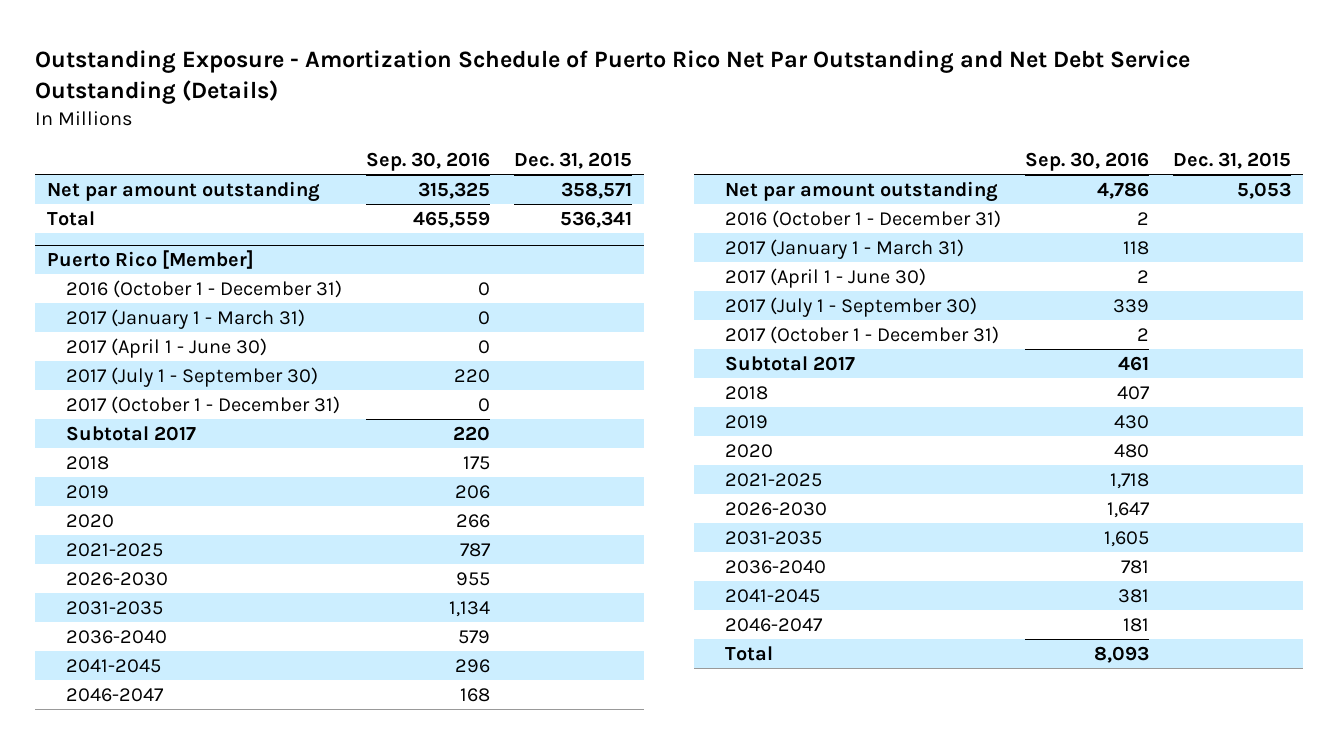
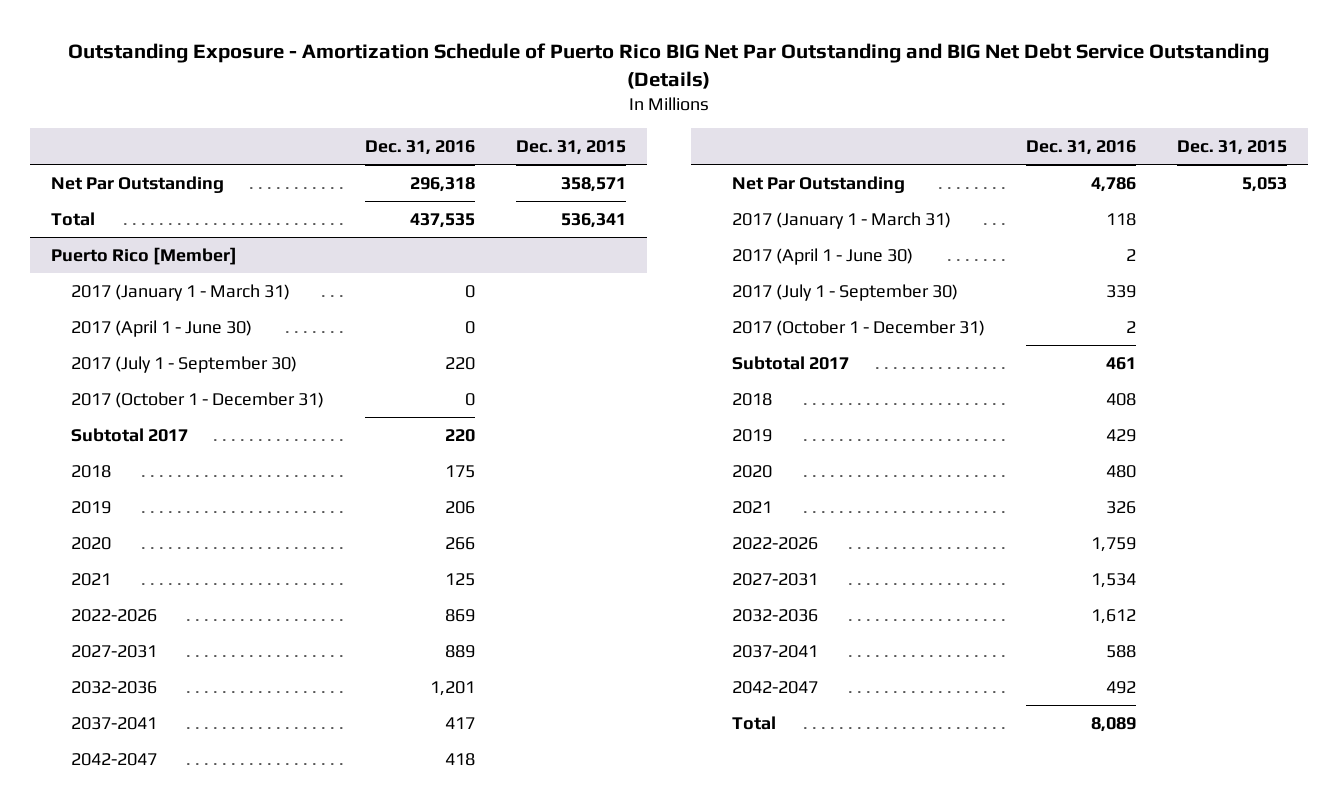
- Outstanding Exposure - Amortization Schedule of Puerto Rico Net Par Outstanding and Net Debt Service Outstanding (Details)
+ Outstanding Exposure - Amortization Schedule of Puerto Rico BIG Net Par Outstanding and BIG Net Debt Service Outstanding (Details)
- | Sep. 30, 2016 | Dec. 31, 2015
+ | Dec. 31, 2016 | Dec. 31, 2015
- Net par amount outstanding | 315,325 | 358,571
+ Net Par Outstanding | 296,318 | 358,571
@ Puerto Rico [Member]
- 2016 (October 1 - December 31) | 0 |
- 2021-2025 | 787 |
- 2026-2030 | 955 |
- 2031-2035 | 1,134 |
- 2036-2040 | 579 |
- 2041-2045 | 296 |
- 2046-2047 | 168 |
- Net par amount outstanding | 4,786 | 5,053
- 2016 (October 1 - December 31) | 2 |
+ 2021 | 125 |
+ 2022-2026 | 869 |
+ 2027-2031 | 889 |
+ 2032-2036 | 1,201 |
+ 2037-2041 | 417 |
+ 2042-2047 | 418 |
+ Net Par Outstanding | 4,786 | 5,053
- 2021-2025 | 1,718 |
- 2026-2030 | 1,647 |
- 2031-2035 | 1,605 |
- 2036-2040 | 781 |
- 2041-2045 | 381 |
- 2046-2047 | 181 |
+ 2021 | 326 |
+ 2022-2026 | 1,759 |
+ 2027-2031 | 1,534 |
+ 2032-2036 | 1,612 |
+ 2037-2041 | 588 |
+ 2042-2047 | 492 |

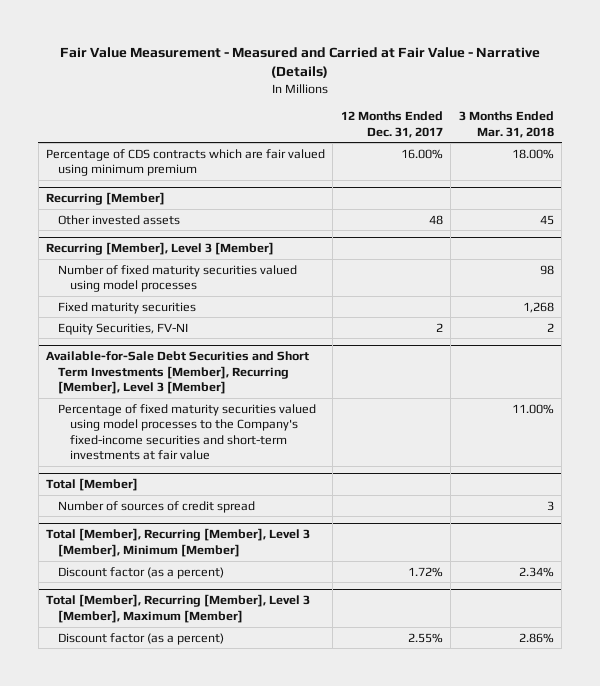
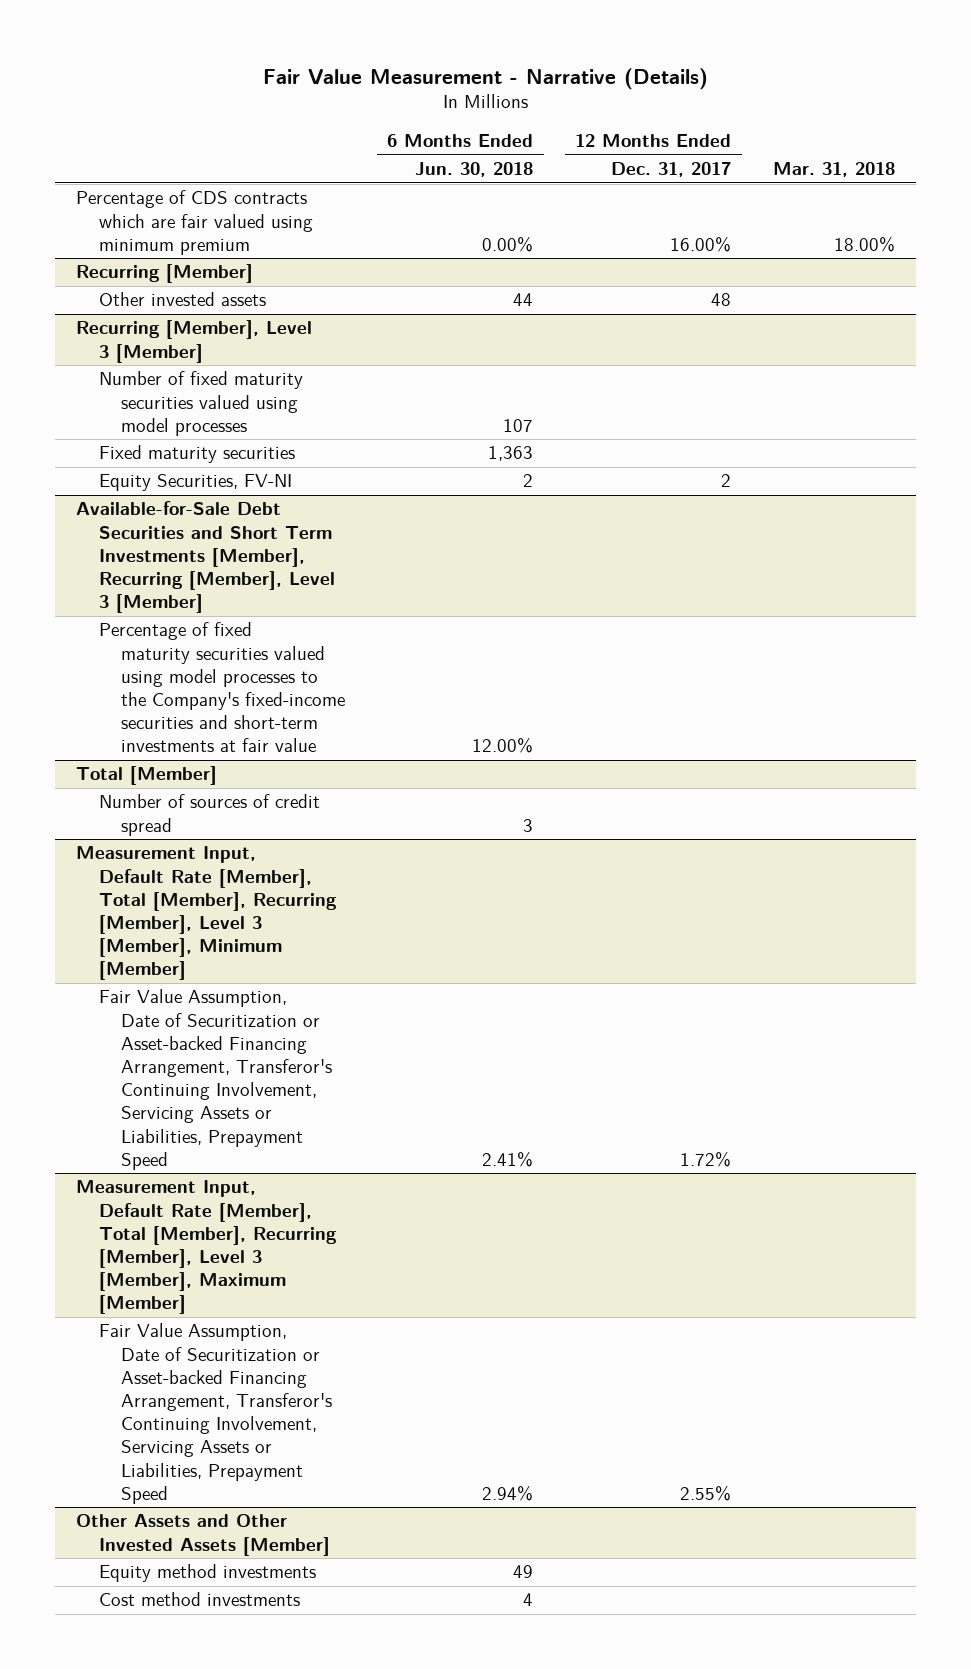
- Fair Value Measurement - Measured and Carried at Fair Value - Narrative (Details)
+ Fair Value Measurement - Narrative (Details)
- | 12 Months Ended Dec. 31, 2017 | 3 Months Ended Mar. 31, 2018
+ | 6 Months Ended Jun. 30, 2018 | 12 Months Ended Dec. 31, 2017 | Mar. 31, 2018
- Total [Member], Recurring [Member], Level 3 [Member], Minimum [Member]
- Discount factor (as a percent) | 1.72% | 2.34%
- Total [Member], Recurring [Member], Level 3 [Member], Maximum [Member]
- Discount factor (as a percent) | 2.55% | 2.86%
+ Measurement Input, Default Rate [Member], Total [Member], Recurring [Member], Level 3 [Member], Minimum [Member]
+ Fair Value Assumption, Date of Securitization or Asset-backed Financing Arrangement, Transferor's Continuing Involvement, Servicing Assets or Liabilities, Prepayment Speed | 2.41% | 1.72% |
+ Measurement Input, Default Rate [Member], Total [Member], Recurring [Member], Level 3 [Member], Maximum [Member]
+ Fair Value Assumption, Date of Securitization or Asset-backed Financing Arrangement, Transferor's Continuing Involvement, Servicing Assets or Liabilities, Prepayment Speed | 2.94% | 2.55% |
+ Other Assets and Other Invested Assets [Member]
+ Equity method investments | 49 | |
+ Cost method investments | 4 | |

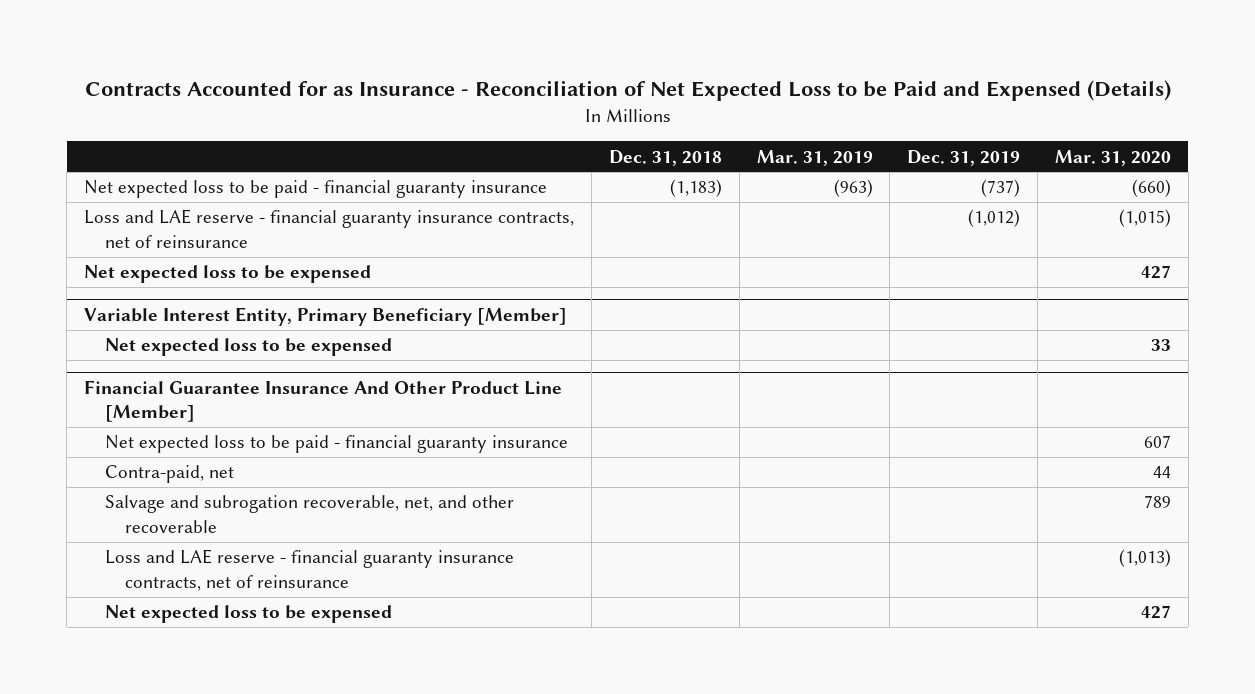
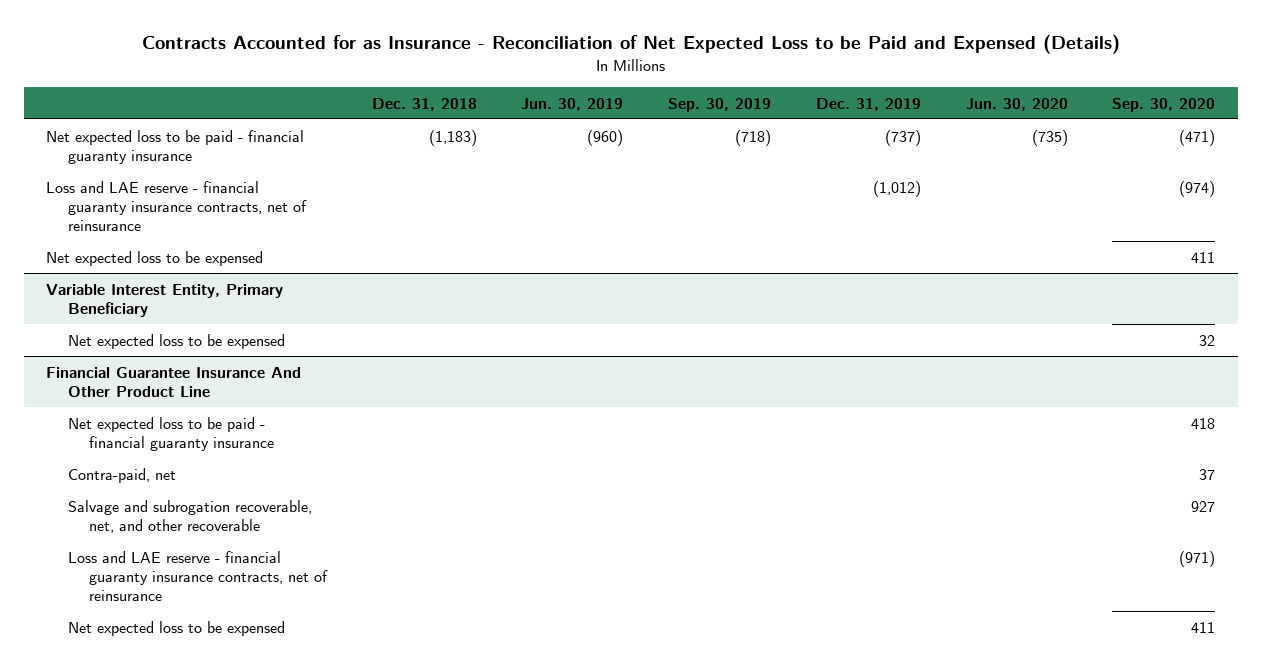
- | Dec. 31, 2018 | Mar. 31, 2019 | Dec. 31, 2019 | Mar. 31, 2020
+ | Dec. 31, 2018 | Jun. 30, 2019 | Sep. 30, 2019 | Dec. 31, 2019 | Jun. 30, 2020 | Sep. 30, 2020
- Variable Interest Entity, Primary Beneficiary [Member]
+ Variable Interest Entity, Primary Beneficiary
- Financial Guarantee Insurance And Other Product Line [Member]
+ Financial Guarantee Insurance And Other Product Line

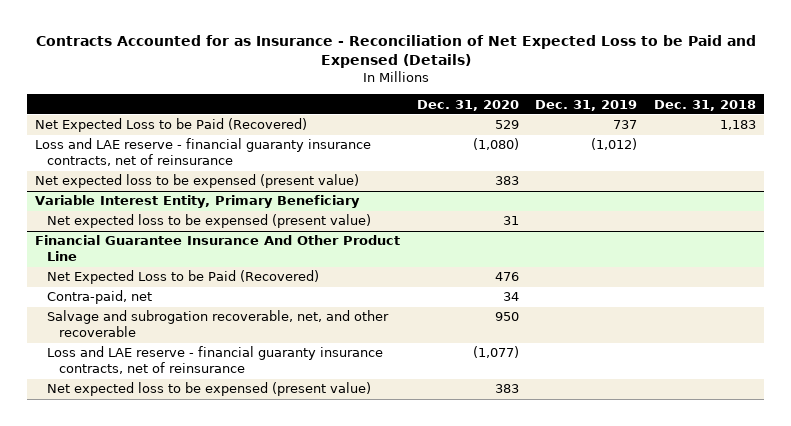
- | Dec. 31, 2018 | Jun. 30, 2019 | Sep. 30, 2019 | Dec. 31, 2019 | Jun. 30, 2020 | Sep. 30, 2020
+ | Dec. 31, 2020 | Dec. 31, 2019 | Dec. 31, 2018
- Net expected loss to be paid - financial guaranty insurance | (1,183) | (960) | (718) | (737) | (735) | (471)
+ Net Expected Loss to be Paid (Recovered) | 529 | 737 | 1,183
- Net expected loss to be expensed | | | | | | 411
+ Net expected loss to be expensed (present value) | 383 | |
@ Variable Interest Entity, Primary Beneficiary
- Net expected loss to be expensed | | | | | | 32
+ Net expected loss to be expensed (present value) | 31 | |
@ Financial Guarantee Insurance And Other Product Line
- Net expected loss to be paid - financial guaranty insurance | | | | | | 418
+ Net Expected Loss to be Paid (Recovered) | 476 | |
- Net expected loss to be expensed | | | | | | 411
+ Net expected loss to be expensed (present value) | 383 | |

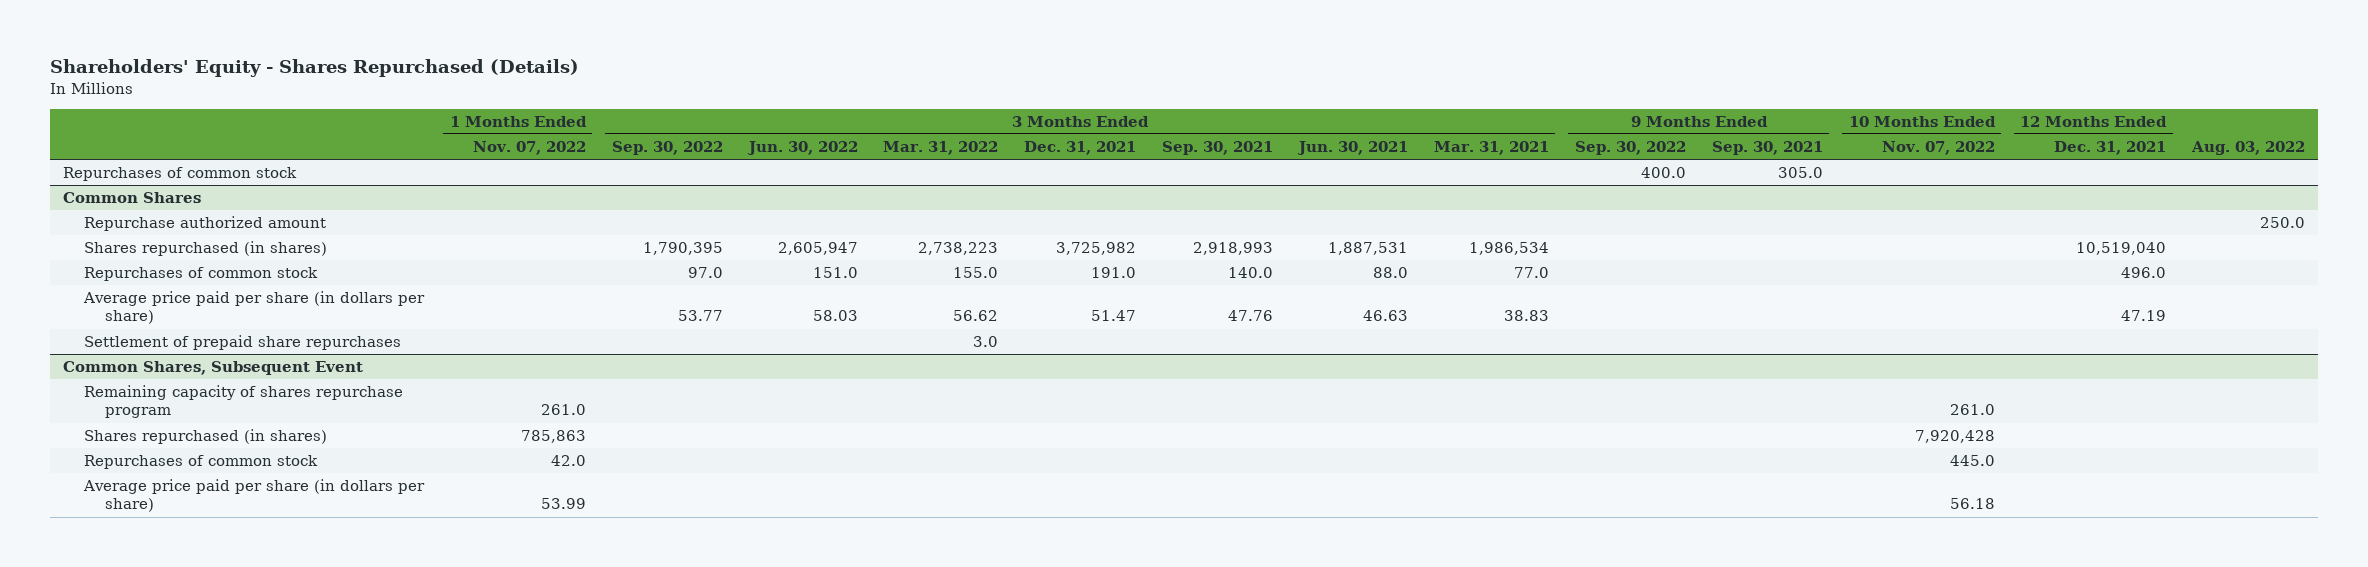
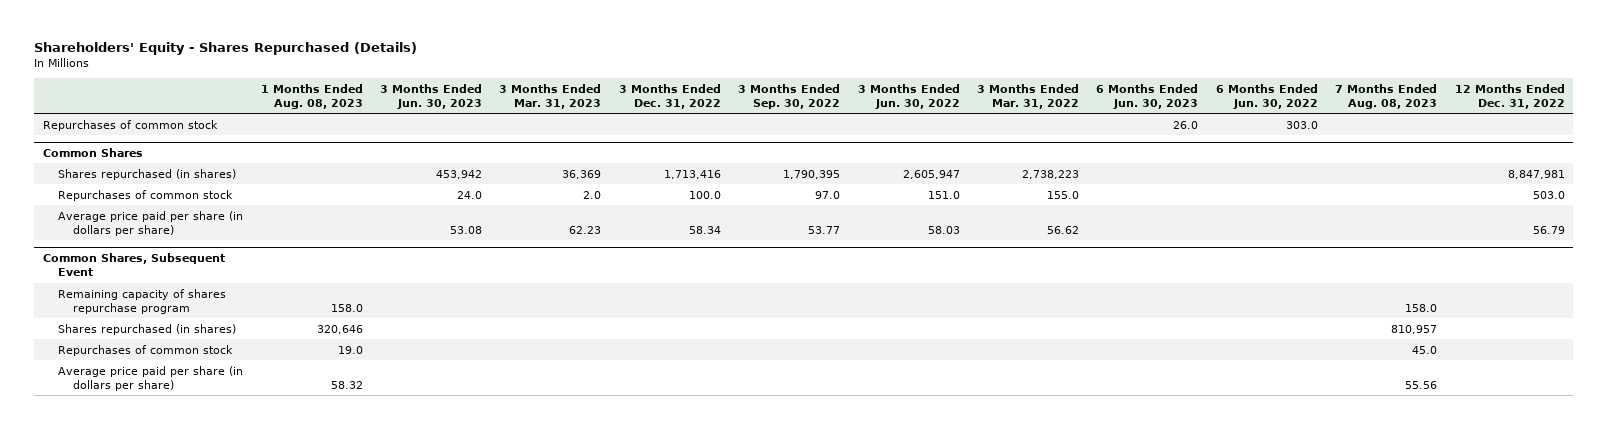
- | 1 Months Ended Nov. 07, 2022 | 3 Months Ended Sep. 30, 2022 | 3 Months Ended Jun. 30, 2022 | 3 Months Ended Mar. 31, 2022 | 3 Months Ended Dec. 31, 2021 | 3 Months Ended Sep. 30, 2021 | 3 Months Ended Jun. 30, 2021 | 3 Months Ended Mar. 31, 2021 | 9 Months Ended Sep. 30, 2022 | 9 Months Ended Sep. 30, 2021 | 10 Months Ended Nov. 07, 2022 | 12 Months Ended Dec. 31, 2021 | Aug. 03, 2022
+ | 1 Months Ended Aug. 08, 2023 | 3 Months Ended Jun. 30, 2023 | 3 Months Ended Mar. 31, 2023 | 3 Months Ended Dec. 31, 2022 | 3 Months Ended Sep. 30, 2022 | 3 Months Ended Jun. 30, 2022 | 3 Months Ended Mar. 31, 2022 | 6 Months Ended Jun. 30, 2023 | 6 Months Ended Jun. 30, 2022 | 7 Months Ended Aug. 08, 2023 | 12 Months Ended Dec. 31, 2022
@ Common Shares
- Repurchase authorized amount | | | | | | | | | | | | | 250.0
- Settlement of prepaid share repurchases | | | | 3.0 | | | | | | | | |

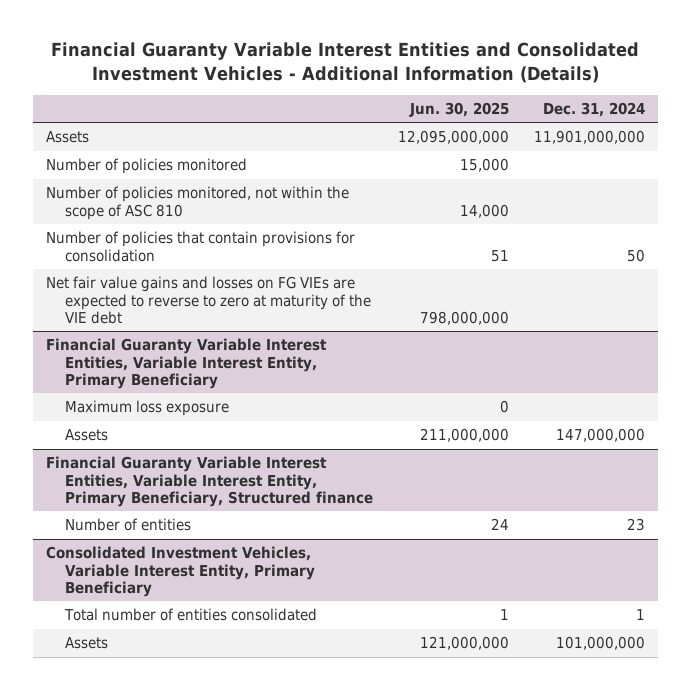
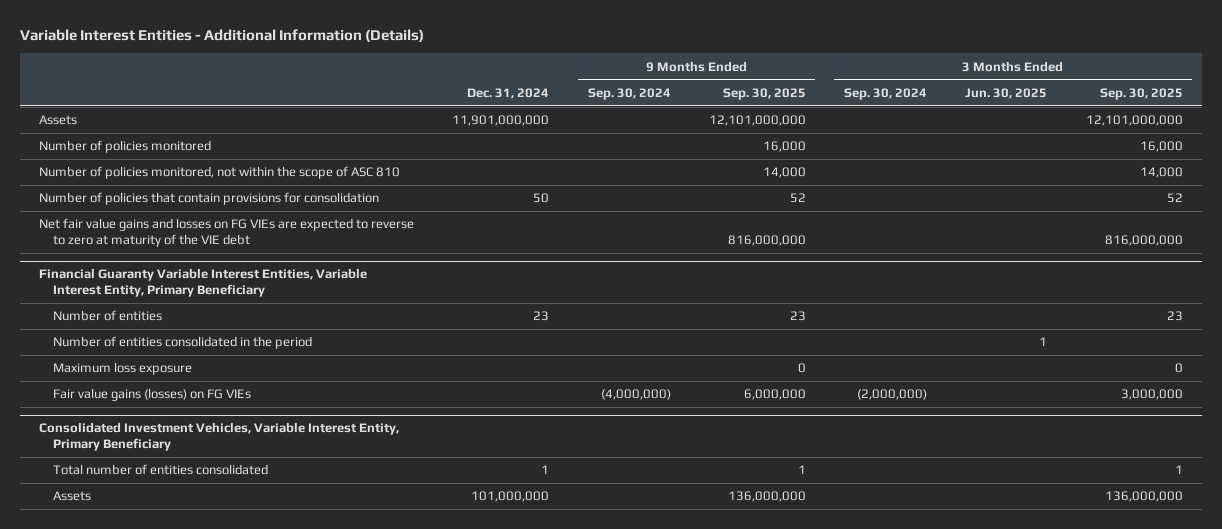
- Financial Guaranty Variable Interest Entities and Consolidated Investment Vehicles - Additional Information (Details)
+ Variable Interest Entities - Additional Information (Details)
- | Jun. 30, 2025 | Dec. 31, 2024
+ | Dec. 31, 2024 | 9 Months Ended Sep. 30, 2024 | 9 Months Ended Sep. 30, 2025 | 3 Months Ended Sep. 30, 2024 | 3 Months Ended Jun. 30, 2025 | 3 Months Ended Sep. 30, 2025
@ Financial Guaranty Variable Interest Entities, Variable Interest Entity, Primary Beneficiary
+ Number of entities | 23 | | 23 | | | 23
+ Number of entities consolidated in the period | | | | | 1 |
- Assets | 211,000,000 | 147,000,000
- Financial Guaranty Variable Interest Entities, Variable Interest Entity, Primary Beneficiary, Structured finance
- Number of entities | 24 | 23
@ Financial Guaranty Variable Interest Entities, Variable Interest Entity, Primary Beneficiary
+ Fair value gains (losses) on FG VIEs | | (4,000,000) | 6,000,000 | (2,000,000) | | 3,000,000

